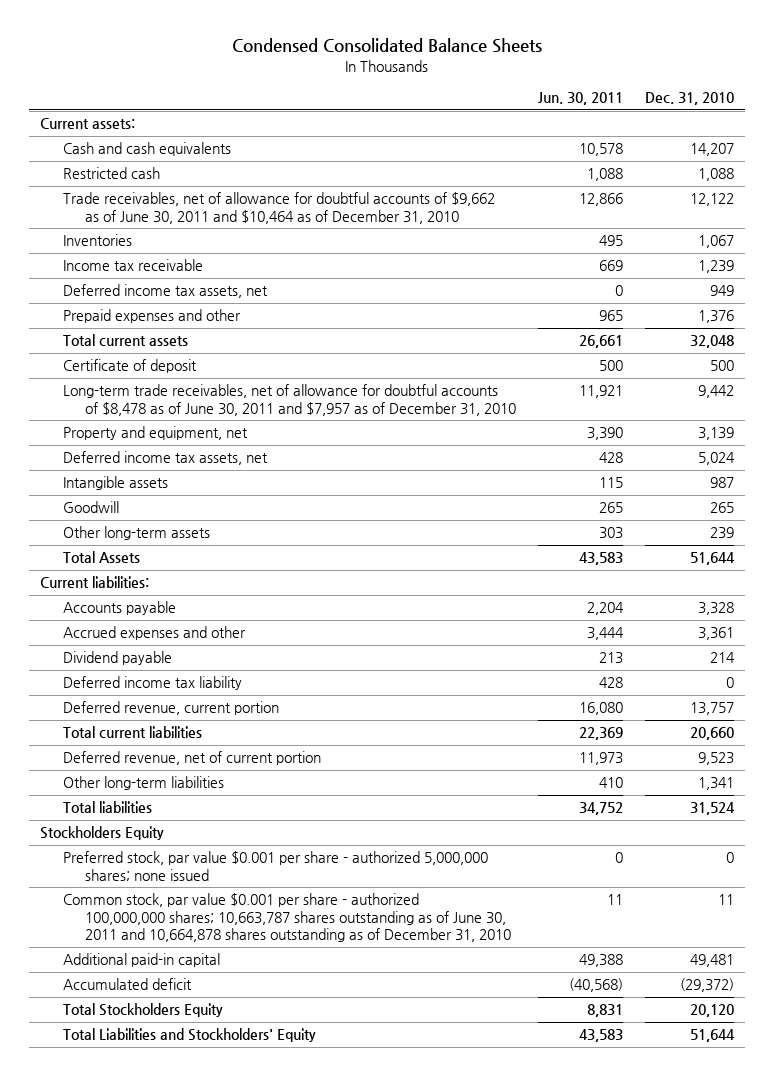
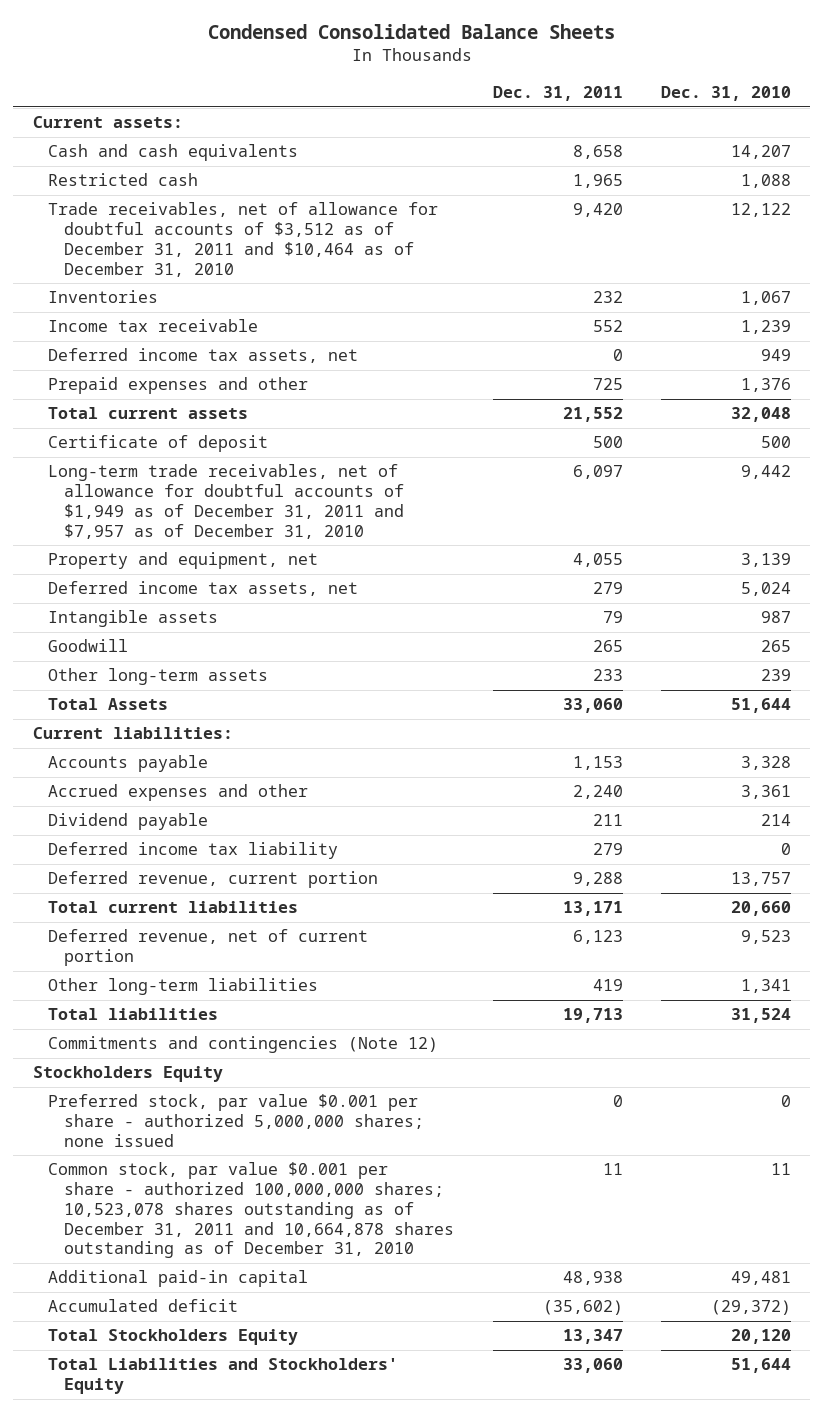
- | Jun. 30, 2011 | Dec. 31, 2010
+ | Dec. 31, 2011 | Dec. 31, 2010
- Trade receivables, net of allowance for doubtful accounts of $9,662 as of June 30, 2011 and $10,464 as of December 31, 2010 | 12,866 | 12,122
+ Trade receivables, net of allowance for doubtful accounts of $3,512 as of December 31, 2011 and $10,464 as of December 31, 2010 | 9,420 | 12,122
- Long-term trade receivables, net of allowance for doubtful accounts of $8,478 as of June 30, 2011 and $7,957 as of December 31, 2010 | 11,921 | 9,442
+ Long-term trade receivables, net of allowance for doubtful accounts of $1,949 as of December 31, 2011 and $7,957 as of December 31, 2010 | 6,097 | 9,442
+ Commitments and contingencies (Note 12)
- Common stock, par value $0.001 per share - authorized 100,000,000 shares; 10,663,787 shares outstanding as of June 30, 2011 and 10,664,878 shares outstanding as of December 31, 2010 | 11 | 11
+ Common stock, par value $0.001 per share - authorized 100,000,000 shares; 10,523,078 shares outstanding as of December 31, 2011 and 10,664,878 shares outstanding as of December 31, 2010 | 11 | 11

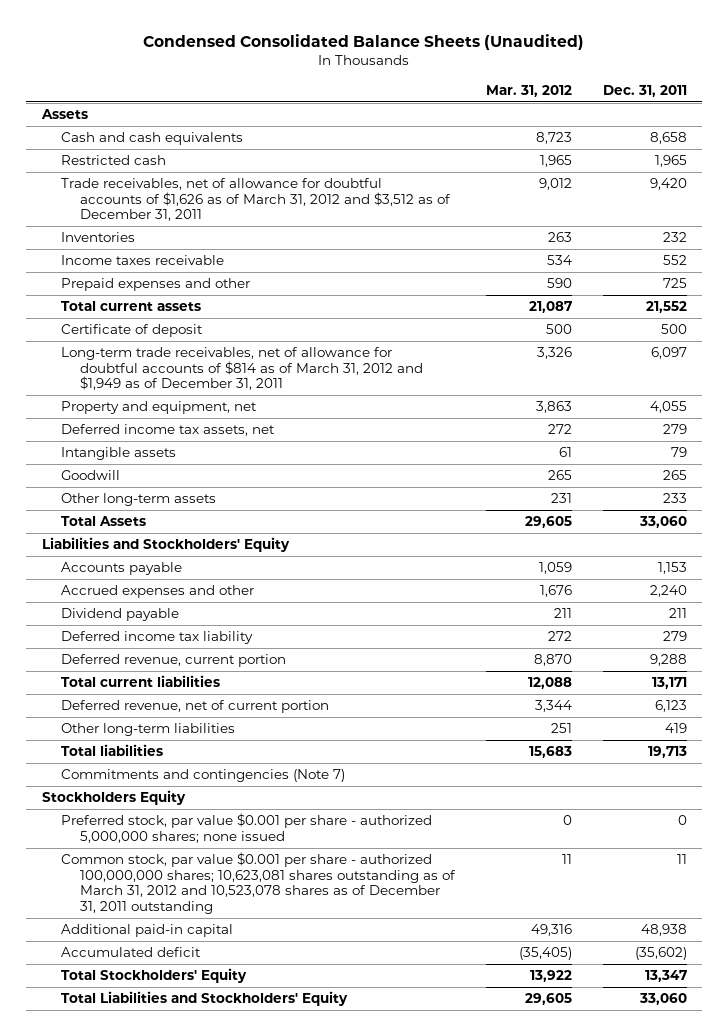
- Condensed Consolidated Balance Sheets
+ Condensed Consolidated Balance Sheets (Unaudited)
- | Dec. 31, 2011 | Dec. 31, 2010
+ | Mar. 31, 2012 | Dec. 31, 2011
- Current assets:
+ Assets
- Trade receivables, net of allowance for doubtful accounts of $3,512 as of December 31, 2011 and $10,464 as of December 31, 2010 | 9,420 | 12,122
+ Trade receivables, net of allowance for doubtful accounts of $1,626 as of March 31, 2012 and $3,512 as of December 31, 2011 | 9,012 | 9,420
- Income tax receivable | 552 | 1,239
- Deferred income tax assets, net | 0 | 949
+ Income taxes receivable | 534 | 552
- Long-term trade receivables, net of allowance for doubtful accounts of $1,949 as of December 31, 2011 and $7,957 as of December 31, 2010 | 6,097 | 9,442
+ Long-term trade receivables, net of allowance for doubtful accounts of $814 as of March 31, 2012 and $1,949 as of December 31, 2011 | 3,326 | 6,097
- Current liabilities:
+ Liabilities and Stockholders' Equity
- Commitments and contingencies (Note 12)
+ Commitments and contingencies (Note 7)
- Common stock, par value $0.001 per share - authorized 100,000,000 shares; 10,523,078 shares outstanding as of December 31, 2011 and 10,664,878 shares outstanding as of December 31, 2010 | 11 | 11
+ Common stock, par value $0.001 per share - authorized 100,000,000 shares; 10,623,081 shares outstanding as of March 31, 2012 and 10,523,078 shares as of December 31, 2011 outstanding | 11 | 11
- Total Stockholders Equity | 13,347 | 20,120
+ Total Stockholders' Equity | 13,922 | 13,347

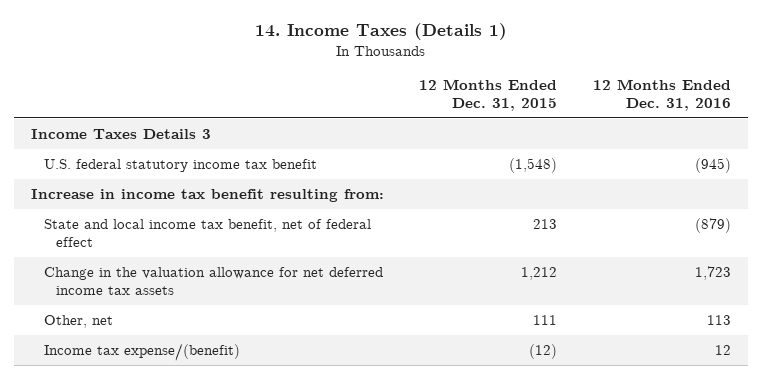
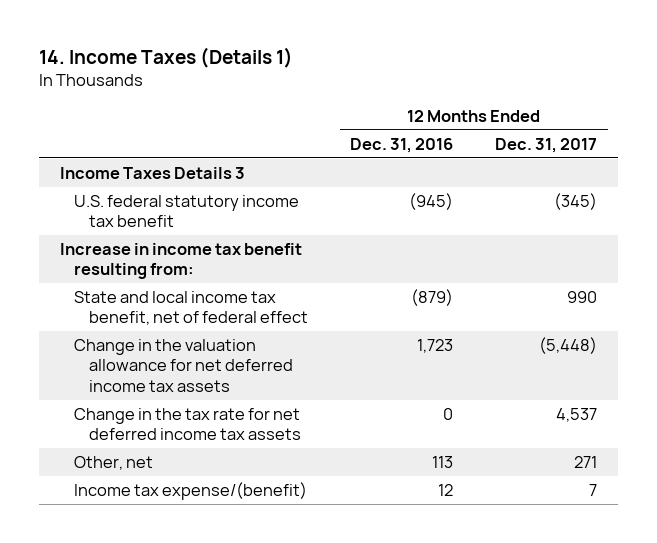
- | 12 Months Ended Dec. 31, 2015 | 12 Months Ended Dec. 31, 2016
+ | 12 Months Ended Dec. 31, 2016 | 12 Months Ended Dec. 31, 2017
+ Change in the tax rate for net deferred income tax assets | 0 | 4,537

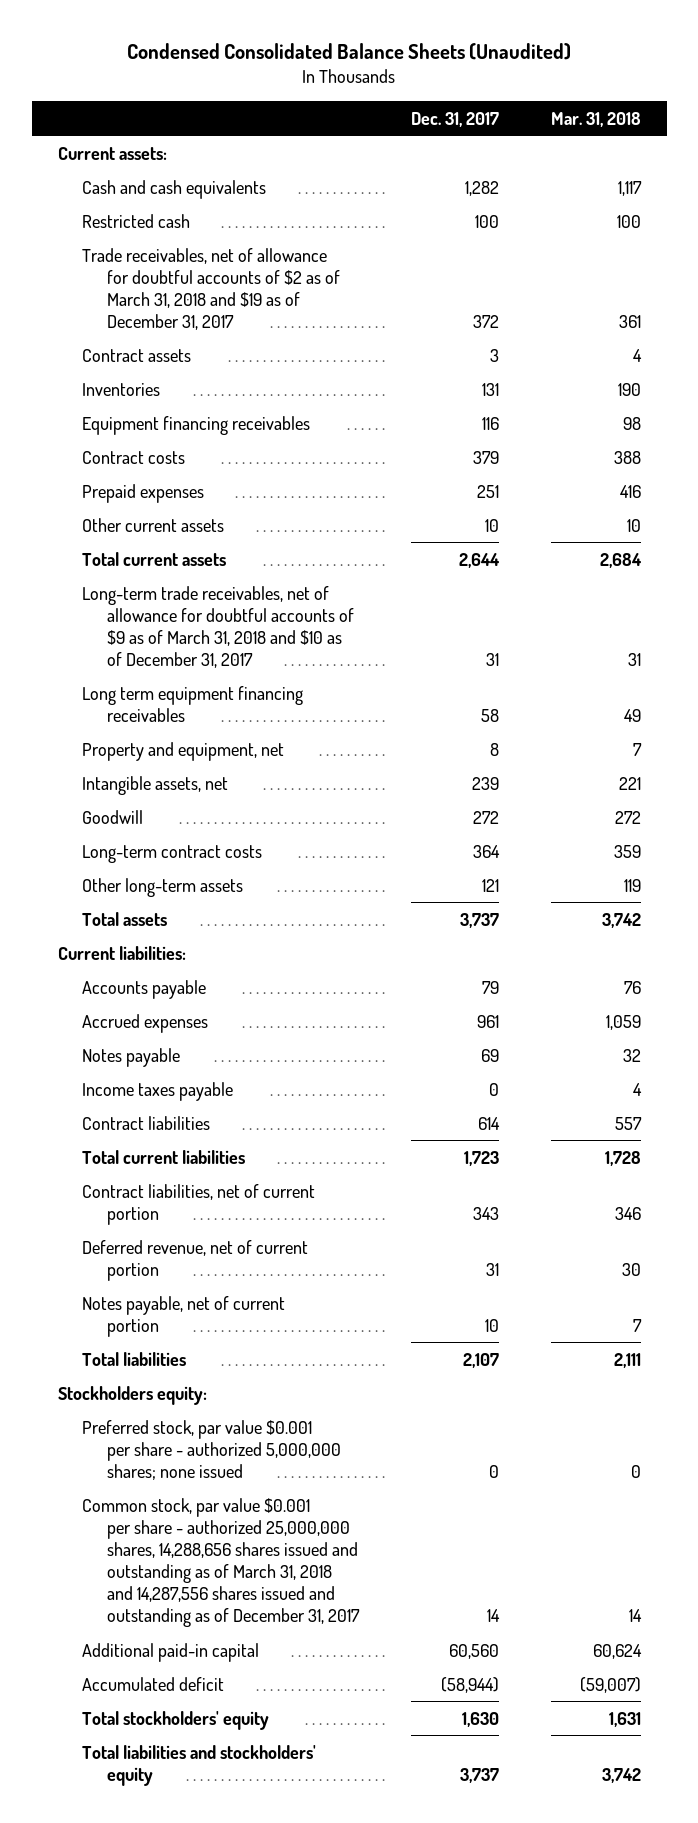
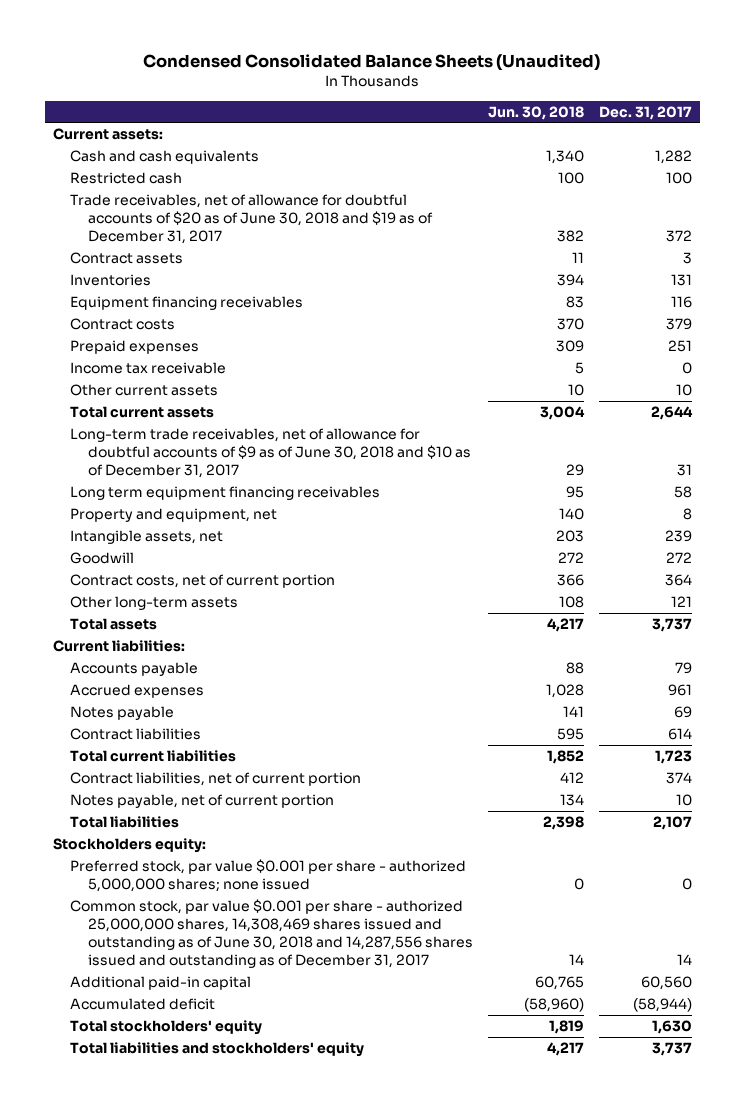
- | Dec. 31, 2017 | Mar. 31, 2018
+ | Jun. 30, 2018 | Dec. 31, 2017
- Trade receivables, net of allowance for doubtful accounts of $2 as of March 31, 2018 and $19 as of December 31, 2017 | 372 | 361
+ Trade receivables, net of allowance for doubtful accounts of $20 as of June 30, 2018 and $19 as of December 31, 2017 | 382 | 372
+ Income tax receivable | 5 | 0
- Long-term trade receivables, net of allowance for doubtful accounts of $9 as of March 31, 2018 and $10 as of December 31, 2017 | 31 | 31
+ Long-term trade receivables, net of allowance for doubtful accounts of $9 as of June 30, 2018 and $10 as of December 31, 2017 | 29 | 31
- Long-term contract costs | 364 | 359
+ Contract costs, net of current portion | 366 | 364
- Income taxes payable | 0 | 4
- Contract liabilities, net of current portion | 343 | 346
- Deferred revenue, net of current portion | 31 | 30
+ Contract liabilities, net of current portion | 412 | 374
- Common stock, par value $0.001 per share - authorized 25,000,000 shares, 14,288,656 shares issued and outstanding as of March 31, 2018 and 14,287,556 shares issued and outstanding as of December 31, 2017 | 14 | 14
+ Common stock, par value $0.001 per share - authorized 25,000,000 shares, 14,308,469 shares issued and outstanding as of June 30, 2018 and 14,287,556 shares issued and outstanding as of December 31, 2017 | 14 | 14

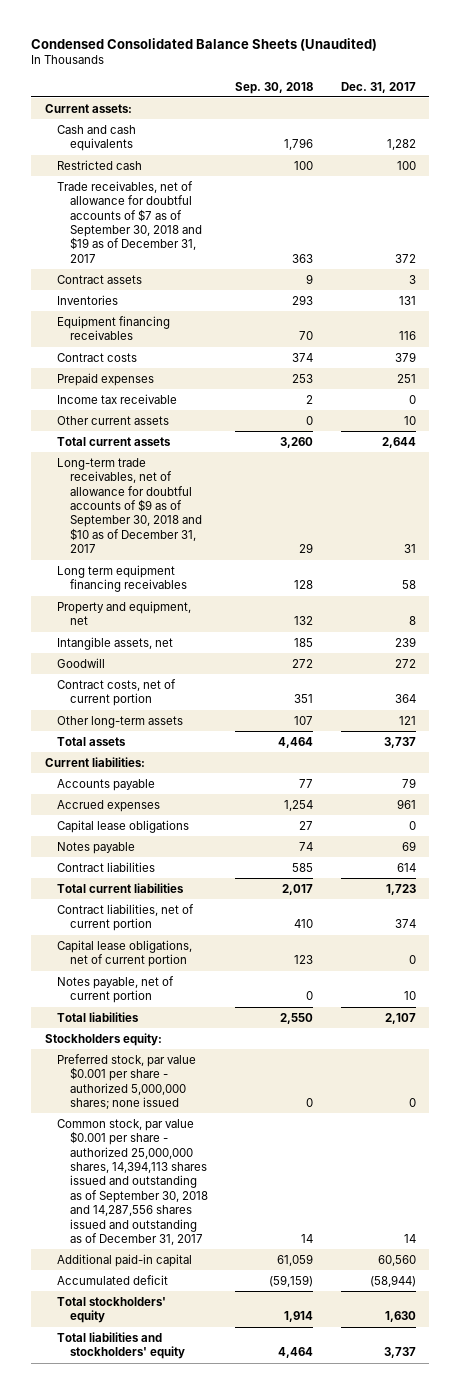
- | Jun. 30, 2018 | Dec. 31, 2017
+ | Sep. 30, 2018 | Dec. 31, 2017
- Trade receivables, net of allowance for doubtful accounts of $20 as of June 30, 2018 and $19 as of December 31, 2017 | 382 | 372
+ Trade receivables, net of allowance for doubtful accounts of $7 as of September 30, 2018 and $19 as of December 31, 2017 | 363 | 372
- Long-term trade receivables, net of allowance for doubtful accounts of $9 as of June 30, 2018 and $10 as of December 31, 2017 | 29 | 31
+ Long-term trade receivables, net of allowance for doubtful accounts of $9 as of September 30, 2018 and $10 as of December 31, 2017 | 29 | 31
+ Capital lease obligations | 27 | 0
+ Capital lease obligations, net of current portion | 123 | 0
- Common stock, par value $0.001 per share - authorized 25,000,000 shares, 14,308,469 shares issued and outstanding as of June 30, 2018 and 14,287,556 shares issued and outstanding as of December 31, 2017 | 14 | 14
+ Common stock, par value $0.001 per share - authorized 25,000,000 shares, 14,394,113 shares issued and outstanding as of September 30, 2018 and 14,287,556 shares issued and outstanding as of December 31, 2017 | 14 | 14

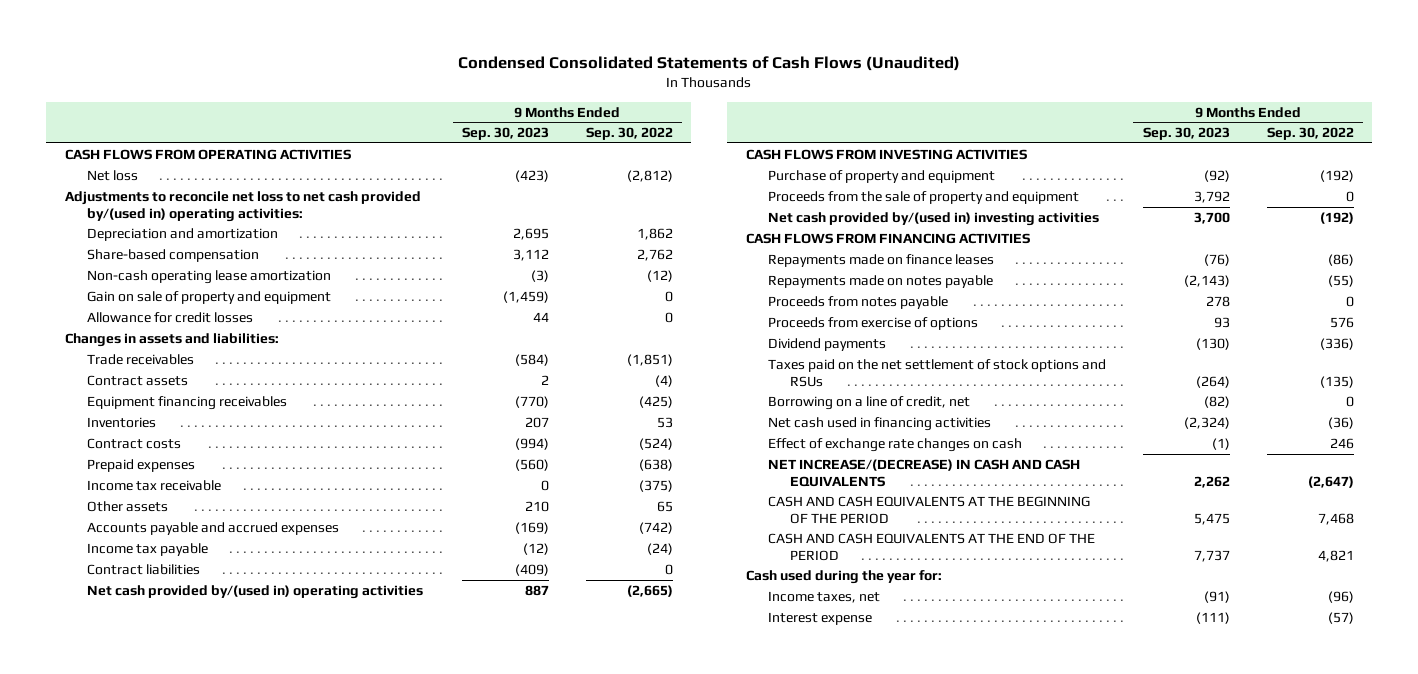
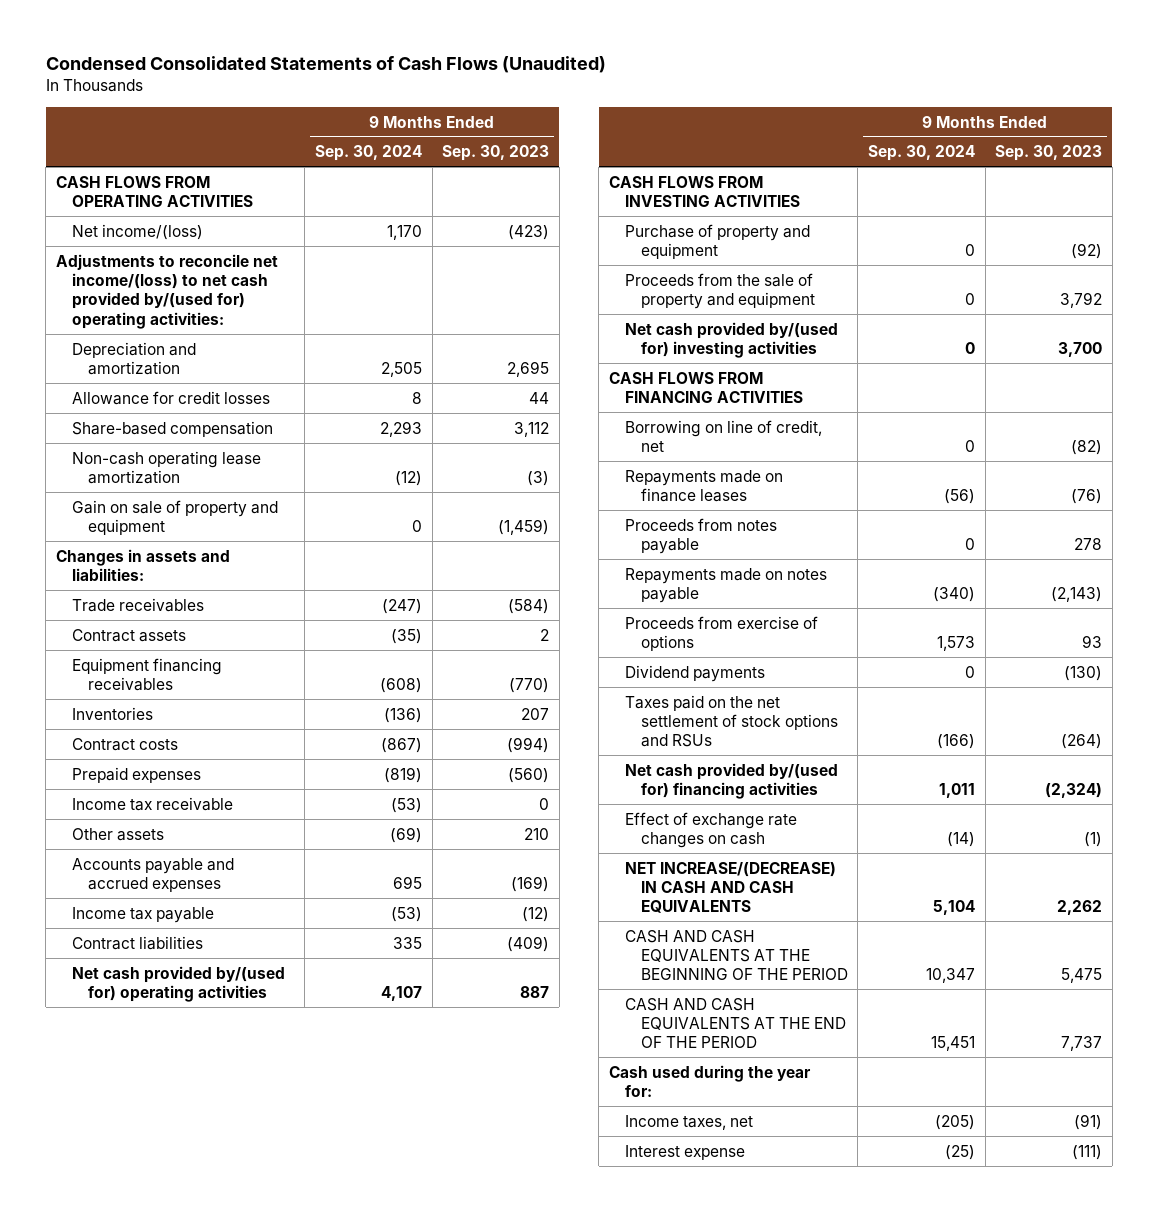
- | 9 Months Ended Sep. 30, 2023 | 9 Months Ended Sep. 30, 2022
+ | 9 Months Ended Sep. 30, 2024 | 9 Months Ended Sep. 30, 2023
- Net loss | (423) | (2,812)
- Adjustments to reconcile net loss to net cash provided by/(used in) operating activities:
+ Net income/(loss) | 1,170 | (423)
+ Adjustments to reconcile net income/(loss) to net cash provided by/(used for) operating activities:
moved up: Allowance for credit losses | 8 | 44
- Net cash provided by/(used in) operating activities | 887 | (2,665)
+ Net cash provided by/(used for) operating activities | 4,107 | 887
- Net cash provided by/(used in) investing activities | 3,700 | (192)
+ Net cash provided by/(used for) investing activities | 0 | 3,700
+ Borrowing on line of credit, net | 0 | (82)
moved down: Repayments made on notes payable | (340) | (2,143)
- Borrowing on a line of credit, net | (82) | 0
- Net cash used in financing activities | (2,324) | (36)
+ Net cash provided by/(used for) financing activities | 1,011 | (2,324)

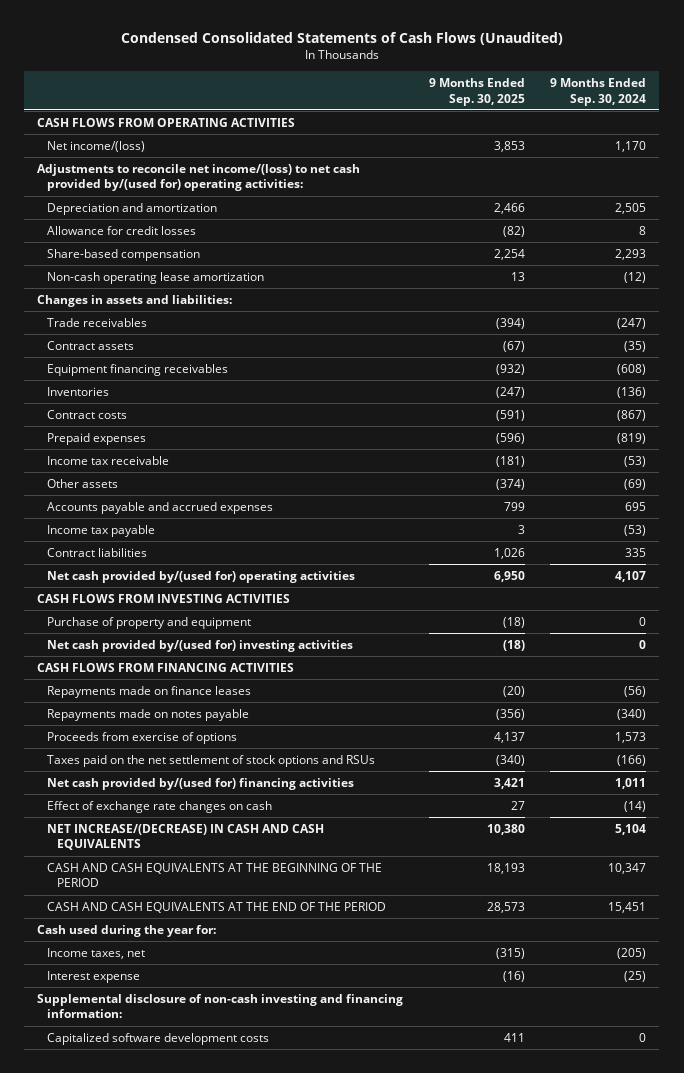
- | 9 Months Ended Sep. 30, 2024 | 9 Months Ended Sep. 30, 2023
+ | 9 Months Ended Sep. 30, 2025 | 9 Months Ended Sep. 30, 2024
- Gain on sale of property and equipment | 0 | (1,459)
- Proceeds from the sale of property and equipment | 0 | 3,792
- Borrowing on line of credit, net | 0 | (82)
- Proceeds from notes payable | 0 | 278
- Dividend payments | 0 | (130)
+ Supplemental disclosure of non-cash investing and financing information:
+ Capitalized software development costs | 411 | 0

